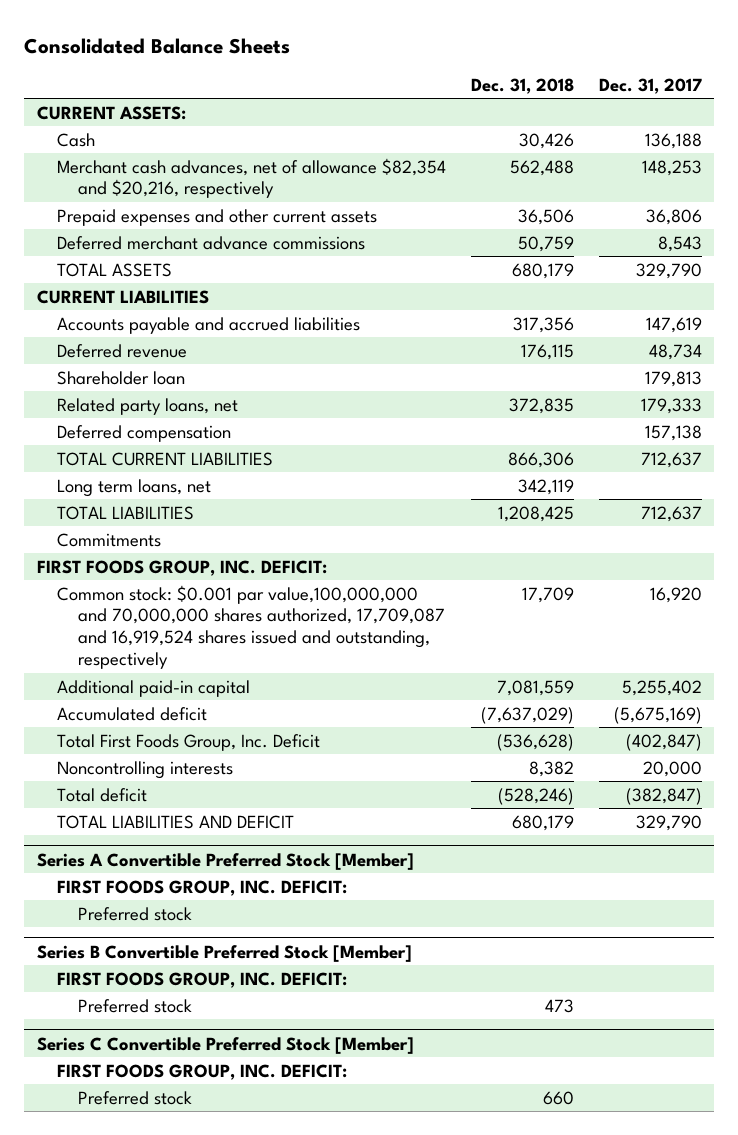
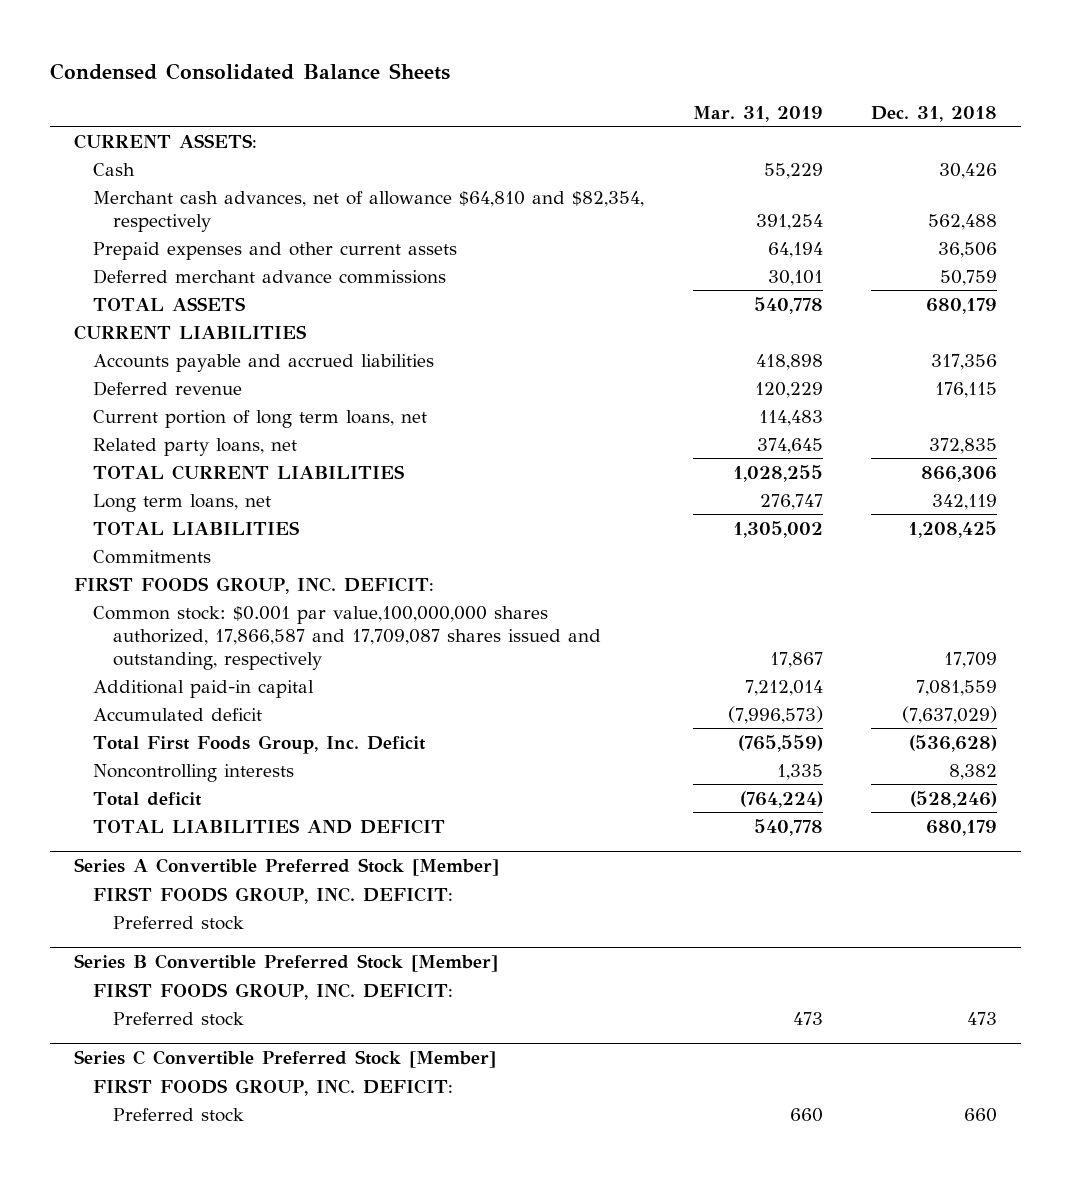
- Consolidated Balance Sheets
+ Condensed Consolidated Balance Sheets
- | Dec. 31, 2018 | Dec. 31, 2017
+ | Mar. 31, 2019 | Dec. 31, 2018
- Merchant cash advances, net of allowance $82,354 and $20,216, respectively | 562,488 | 148,253
+ Merchant cash advances, net of allowance $64,810 and $82,354, respectively | 391,254 | 562,488
- Shareholder loan | | 179,813
+ Current portion of long term loans, net | 114,483 |
- Deferred compensation | | 157,138
- Common stock: $0.001 par value,100,000,000 and 70,000,000 shares authorized, 17,709,087 and 16,919,524 shares issued and outstanding, respectively | 17,709 | 16,920
+ Common stock: $0.001 par value,100,000,000 shares authorized, 17,866,587 and 17,709,087 shares issued and outstanding, respectively | 17,867 | 17,709

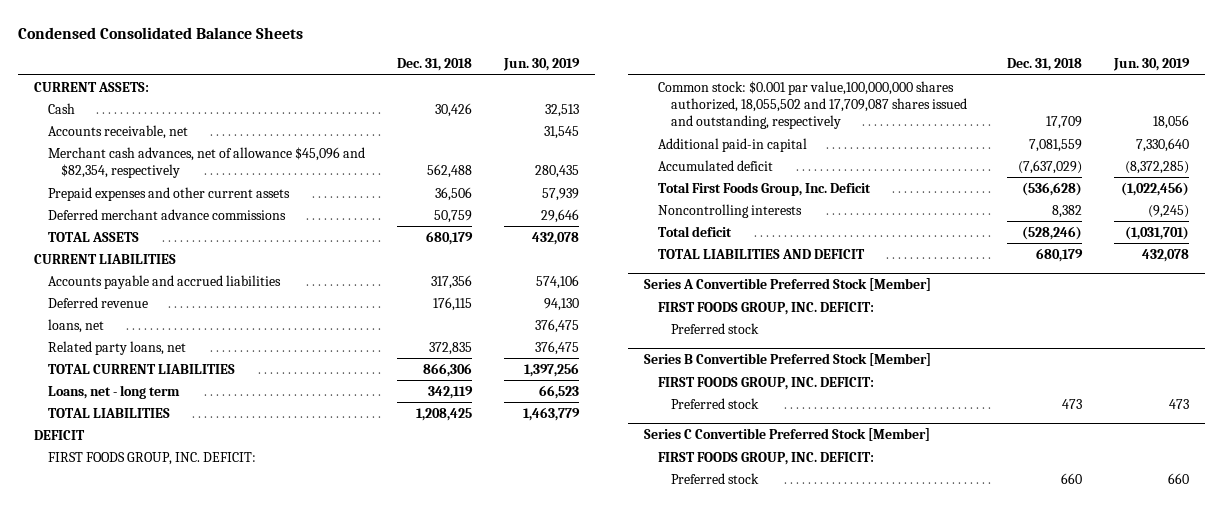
- | Mar. 31, 2019 | Dec. 31, 2018
+ | Dec. 31, 2018 | Jun. 30, 2019
- Merchant cash advances, net of allowance $64,810 and $82,354, respectively | 391,254 | 562,488
+ Accounts receivable, net | | 31,545
+ Merchant cash advances, net of allowance $45,096 and $82,354, respectively | 562,488 | 280,435
- Current portion of long term loans, net | 114,483 |
+ loans, net | | 376,475
- Long term loans, net | 276,747 | 342,119
+ Loans, net - long term | 342,119 | 66,523
- Commitments
+ DEFICIT
- Common stock: $0.001 par value,100,000,000 shares authorized, 17,866,587 and 17,709,087 shares issued and outstanding, respectively | 17,867 | 17,709
+ Common stock: $0.001 par value,100,000,000 shares authorized, 18,055,502 and 17,709,087 shares issued and outstanding, respectively | 17,709 | 18,056

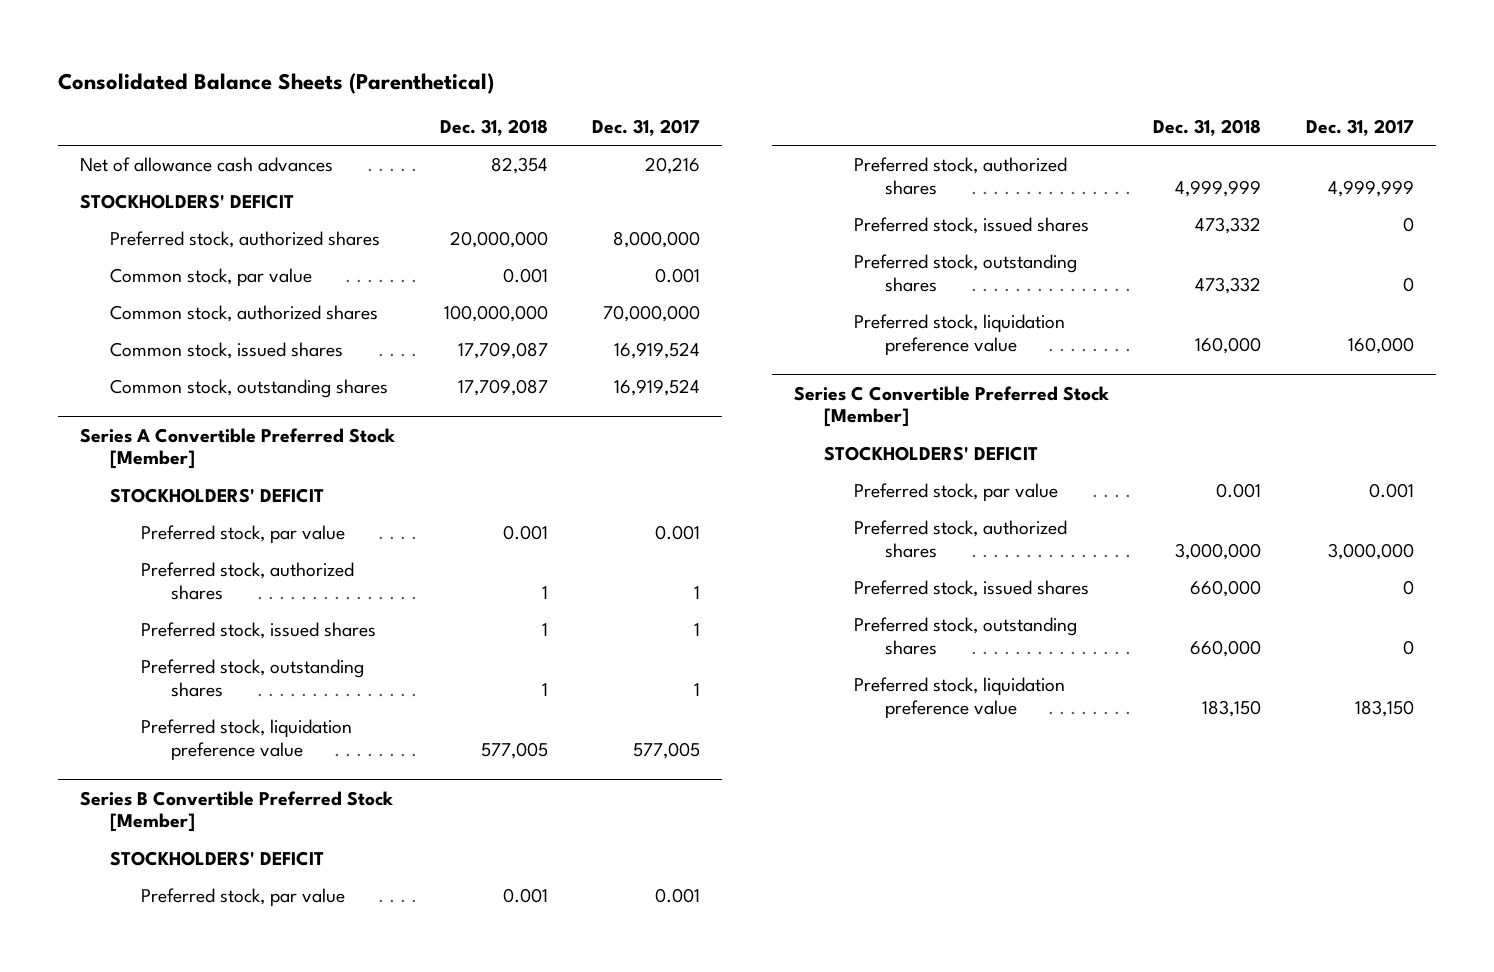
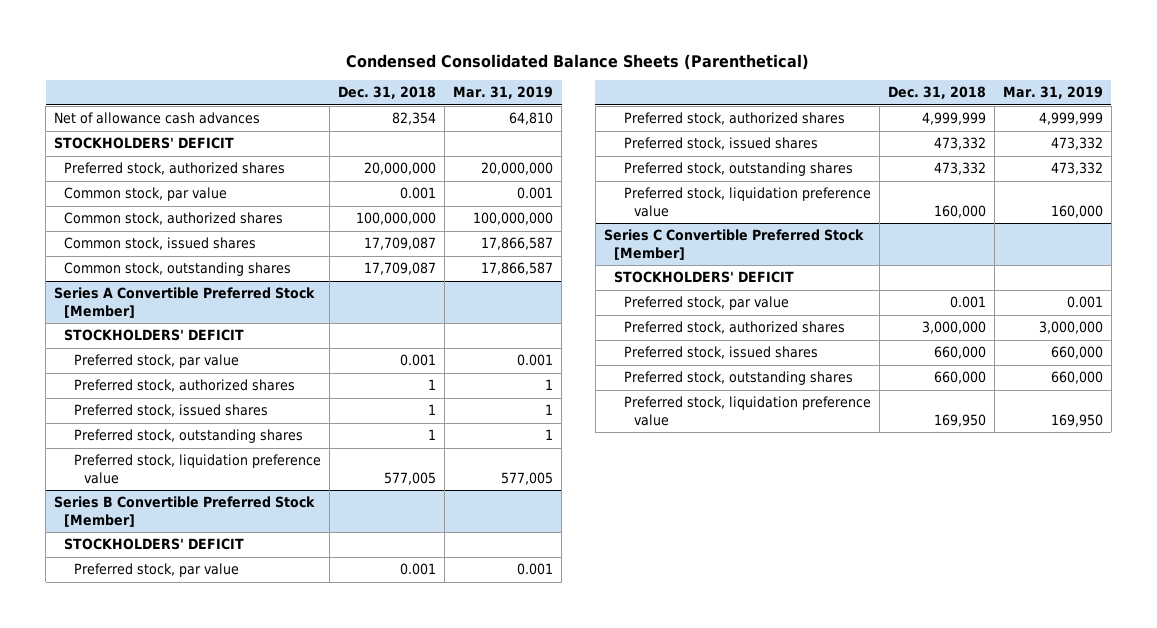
- Consolidated Balance Sheets (Parenthetical)
+ Condensed Consolidated Balance Sheets (Parenthetical)
- | Dec. 31, 2018 | Dec. 31, 2017
+ | Dec. 31, 2018 | Mar. 31, 2019
@ Series C Convertible Preferred Stock [Member]
- Preferred stock, liquidation preference value | 183,150 | 183,150
+ Preferred stock, liquidation preference value | 169,950 | 169,950

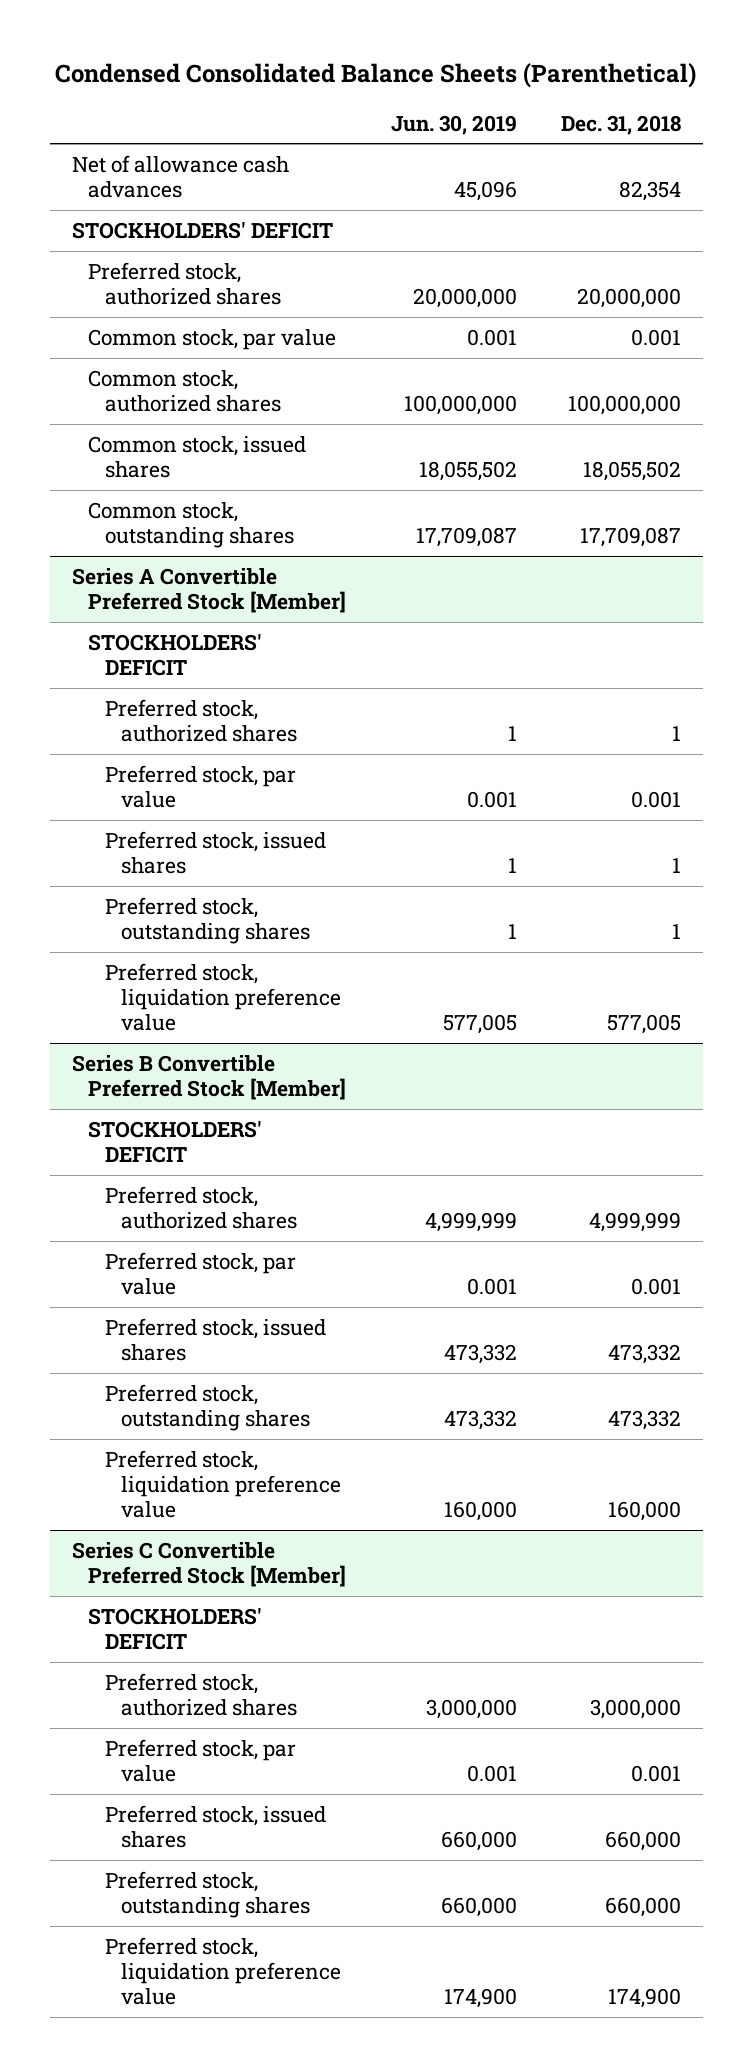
- | Dec. 31, 2018 | Mar. 31, 2019
+ | Jun. 30, 2019 | Dec. 31, 2018
- Common stock, issued shares | 17,709,087 | 17,866,587
+ Common stock, issued shares | 18,055,502 | 18,055,502
@ Series A Convertible Preferred Stock [Member]
moved down: Preferred stock, par value | 0.001 | 0.001
@ Series B Convertible Preferred Stock [Member]
moved down: Preferred stock, par value | 0.001 | 0.001
@ Series C Convertible Preferred Stock [Member]
moved down: Preferred stock, par value | 0.001 | 0.001
- Preferred stock, liquidation preference value | 169,950 | 169,950
+ Preferred stock, liquidation preference value | 174,900 | 174,900

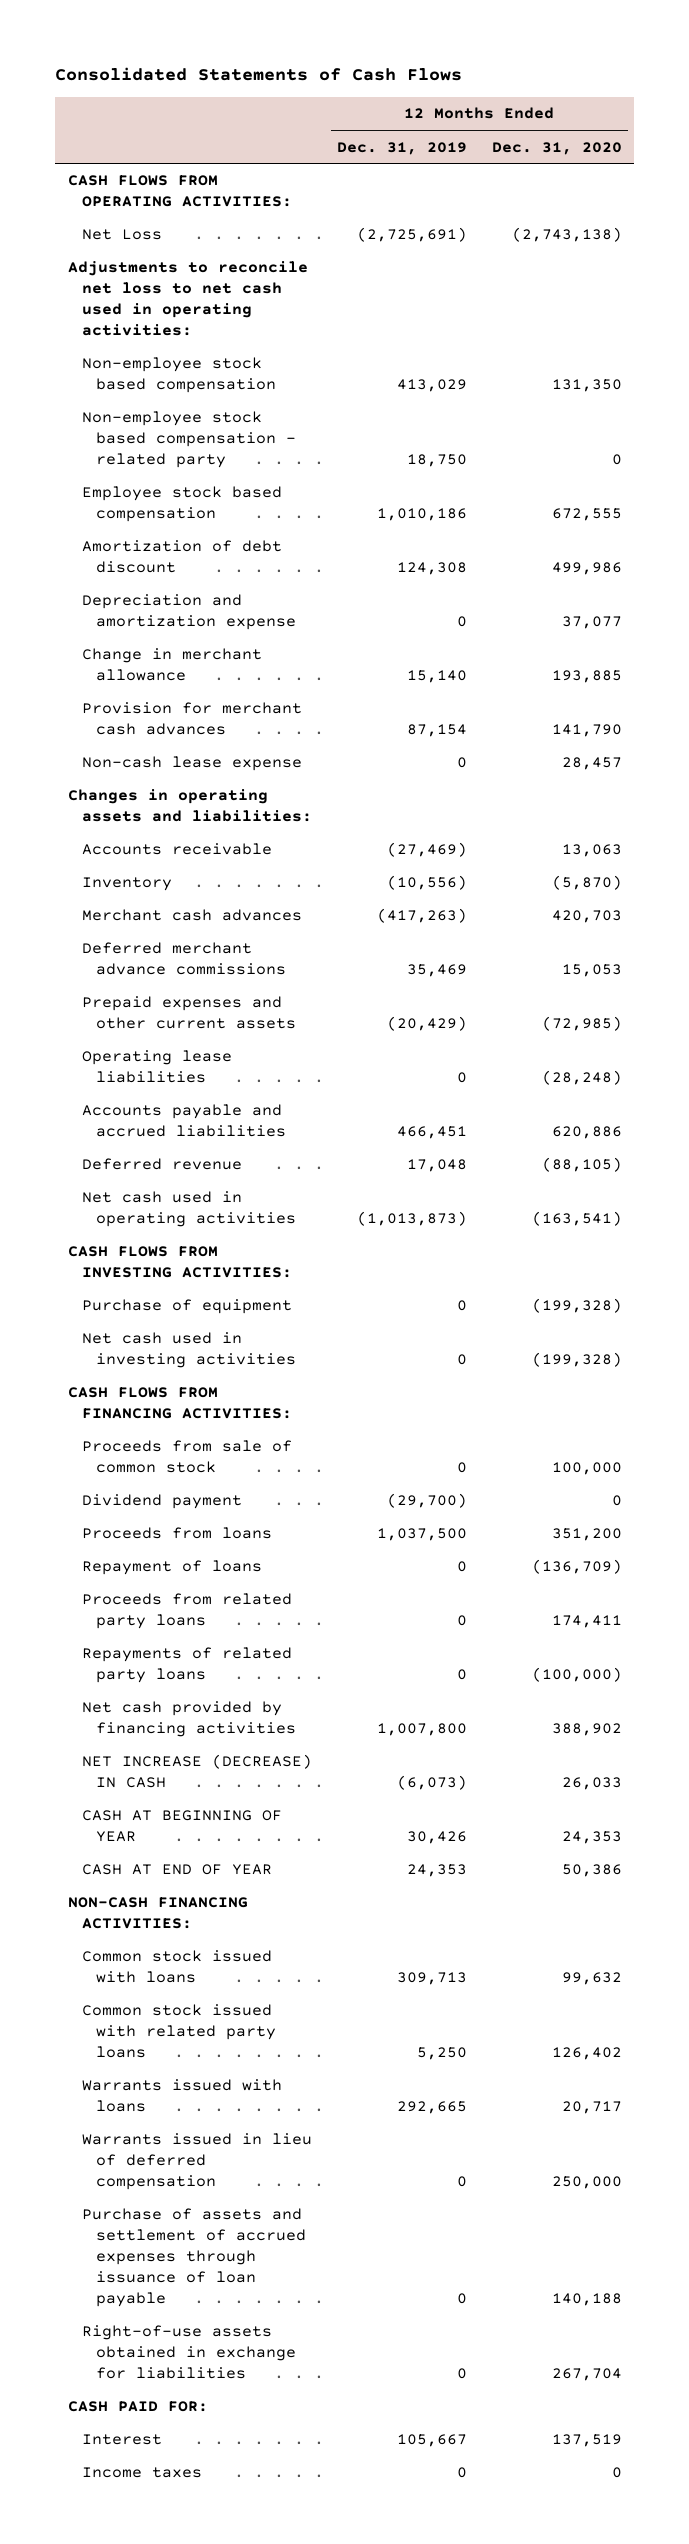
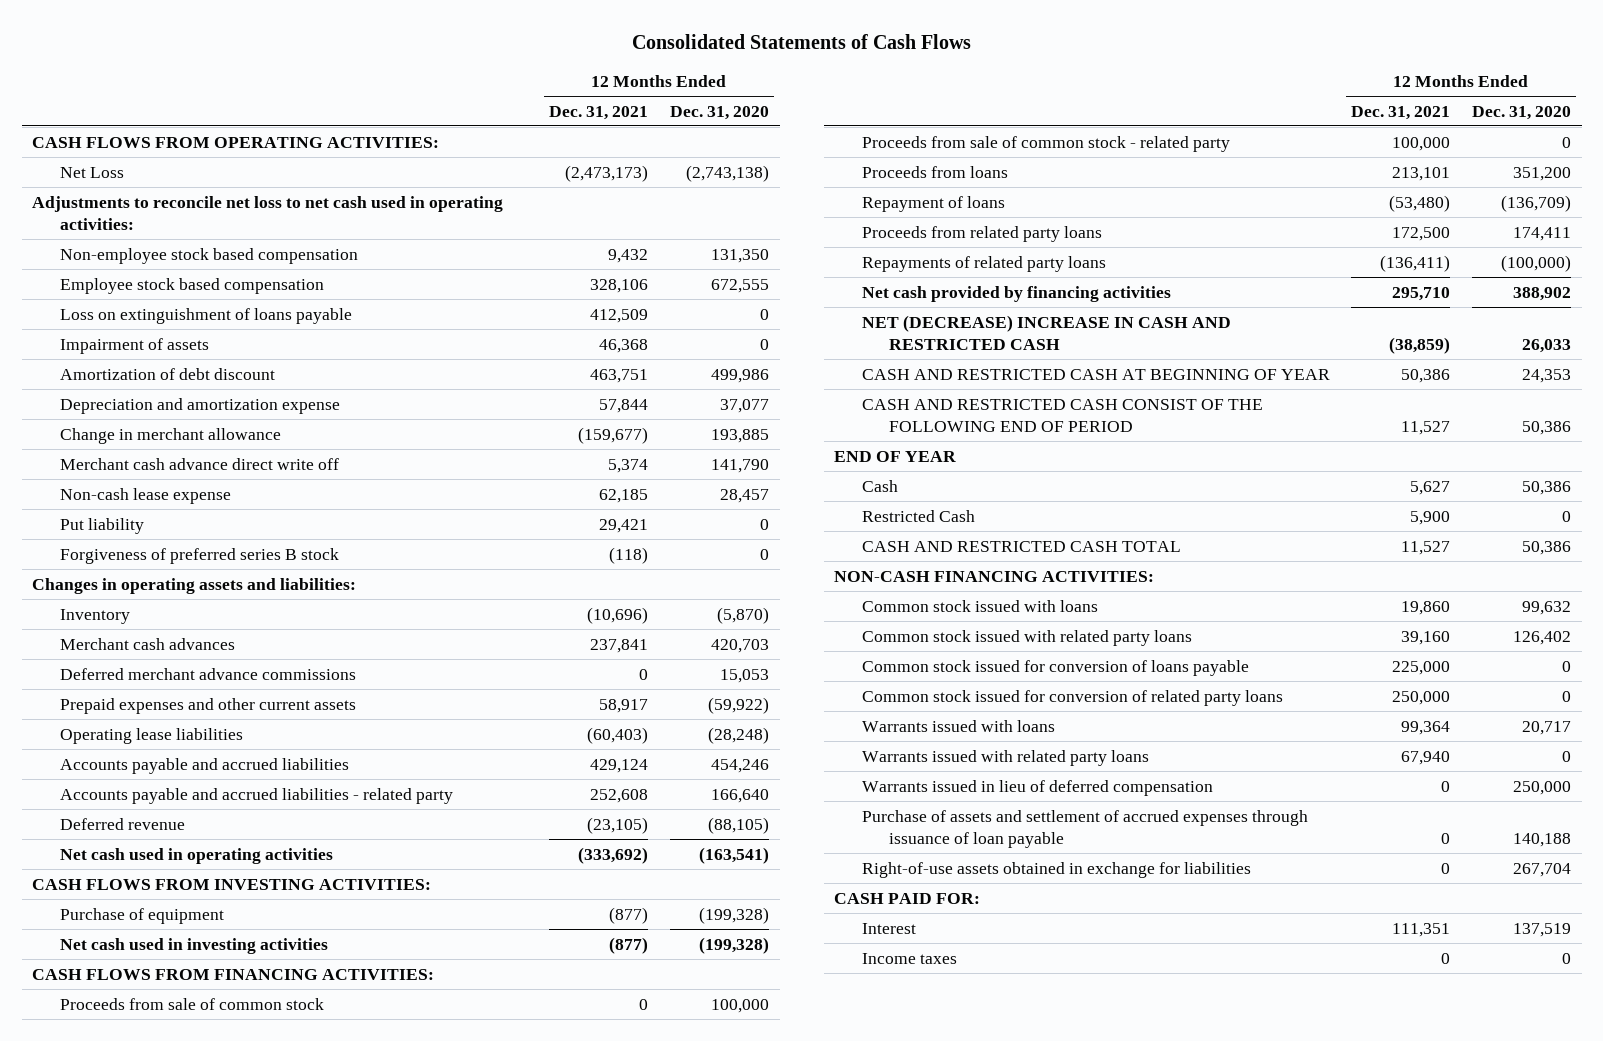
- | 12 Months Ended Dec. 31, 2019 | 12 Months Ended Dec. 31, 2020
+ | 12 Months Ended Dec. 31, 2021 | 12 Months Ended Dec. 31, 2020
- Non-employee stock based compensation - related party | 18,750 | 0
+ Loss on extinguishment of loans payable | 412,509 | 0
+ Impairment of assets | 46,368 | 0
- Provision for merchant cash advances | 87,154 | 141,790
+ Merchant cash advance direct write off | 5,374 | 141,790
+ Put liability | 29,421 | 0
+ Forgiveness of preferred series B stock | (118) | 0
- Accounts receivable | (27,469) | 13,063
- Prepaid expenses and other current assets | (20,429) | (72,985)
+ Prepaid expenses and other current assets | 58,917 | (59,922)
- Accounts payable and accrued liabilities | 466,451 | 620,886
+ Accounts payable and accrued liabilities | 429,124 | 454,246
+ Accounts payable and accrued liabilities - related party | 252,608 | 166,640
- Dividend payment | (29,700) | 0
+ Proceeds from sale of common stock - related party | 100,000 | 0
- NET INCREASE (DECREASE) IN CASH | (6,073) | 26,033
- CASH AT BEGINNING OF YEAR | 30,426 | 24,353
- CASH AT END OF YEAR | 24,353 | 50,386
+ NET (DECREASE) INCREASE IN CASH AND RESTRICTED CASH | (38,859) | 26,033
+ CASH AND RESTRICTED CASH AT BEGINNING OF YEAR | 50,386 | 24,353
+ CASH AND RESTRICTED CASH CONSIST OF THE FOLLOWING END OF PERIOD | 11,527 | 50,386
+ END OF YEAR
+ Cash | 5,627 | 50,386
+ Restricted Cash | 5,900 | 0
+ CASH AND RESTRICTED CASH TOTAL | 11,527 | 50,386
+ Common stock issued for conversion of loans payable | 225,000 | 0
+ Common stock issued for conversion of related party loans | 250,000 | 0
+ Warrants issued with related party loans | 67,940 | 0

